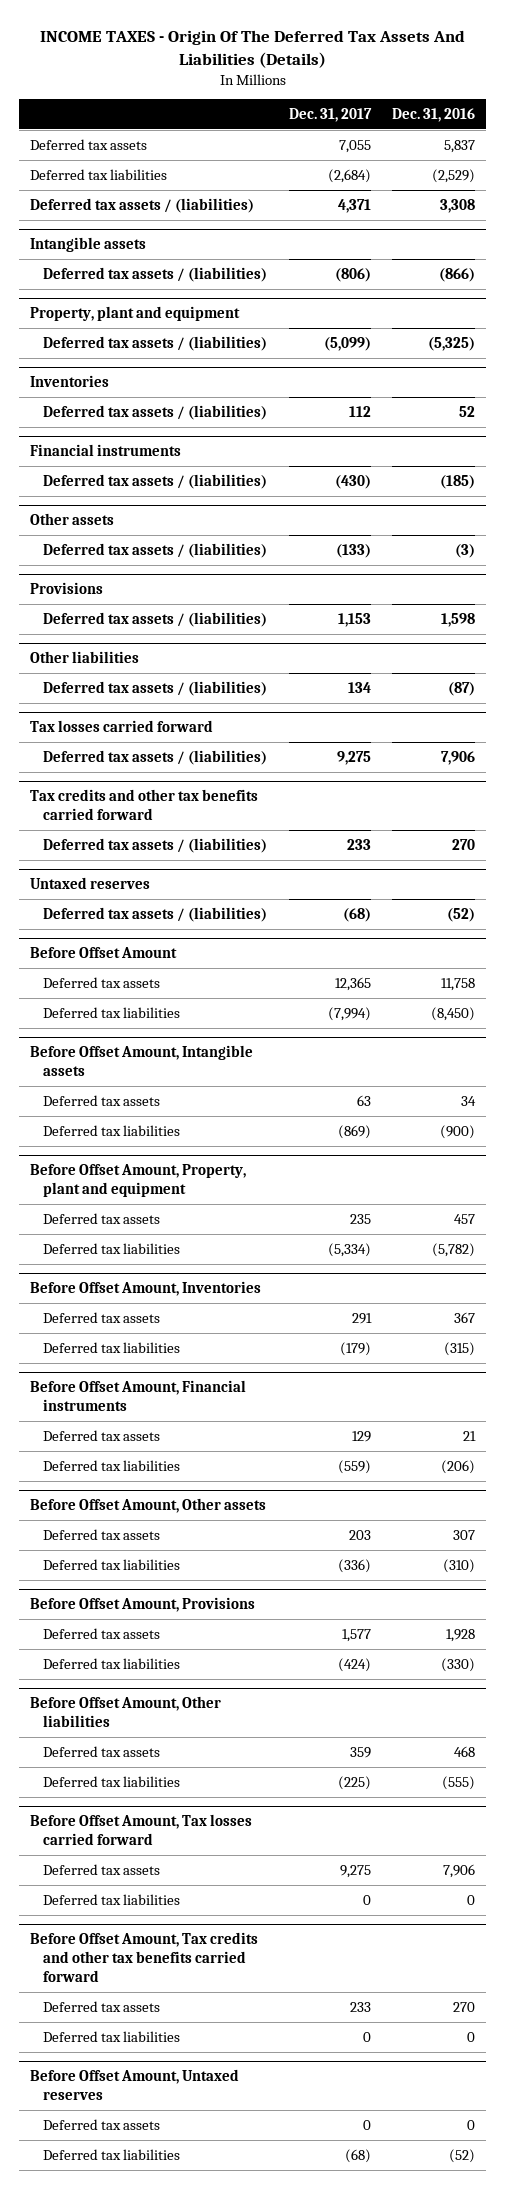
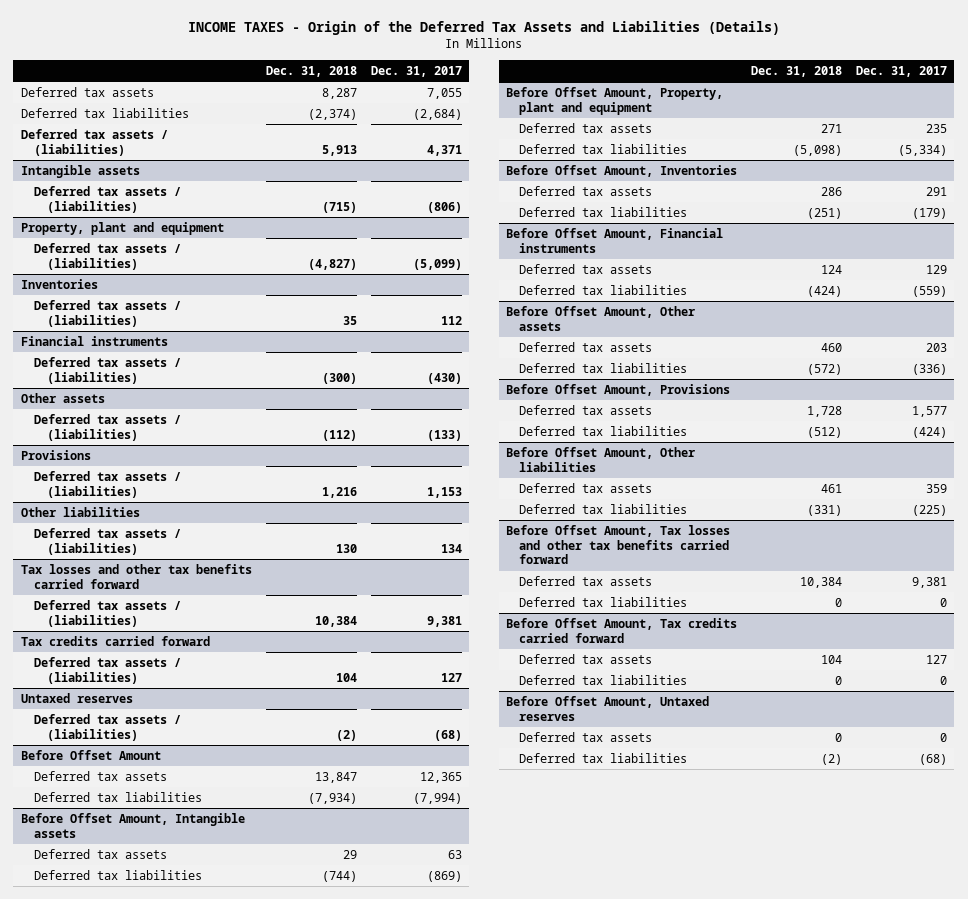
- INCOME TAXES - Origin Of The Deferred Tax Assets And Liabilities (Details)
+ INCOME TAXES - Origin of the Deferred Tax Assets and Liabilities (Details)
- | Dec. 31, 2017 | Dec. 31, 2016
+ | Dec. 31, 2018 | Dec. 31, 2017
- Tax losses carried forward
- Deferred tax assets / (liabilities) | 9,275 | 7,906
- Tax credits and other tax benefits carried forward
- Deferred tax assets / (liabilities) | 233 | 270
+ Tax losses and other tax benefits carried forward
+ Deferred tax assets / (liabilities) | 10,384 | 9,381
+ Tax credits carried forward
+ Deferred tax assets / (liabilities) | 104 | 127
- Before Offset Amount, Tax losses carried forward
- Deferred tax assets | 9,275 | 7,906
+ Before Offset Amount, Tax losses and other tax benefits carried forward
+ Deferred tax assets | 10,384 | 9,381
- Before Offset Amount, Tax credits and other tax benefits carried forward
- Deferred tax assets | 233 | 270
+ Before Offset Amount, Tax credits carried forward
+ Deferred tax assets | 104 | 127

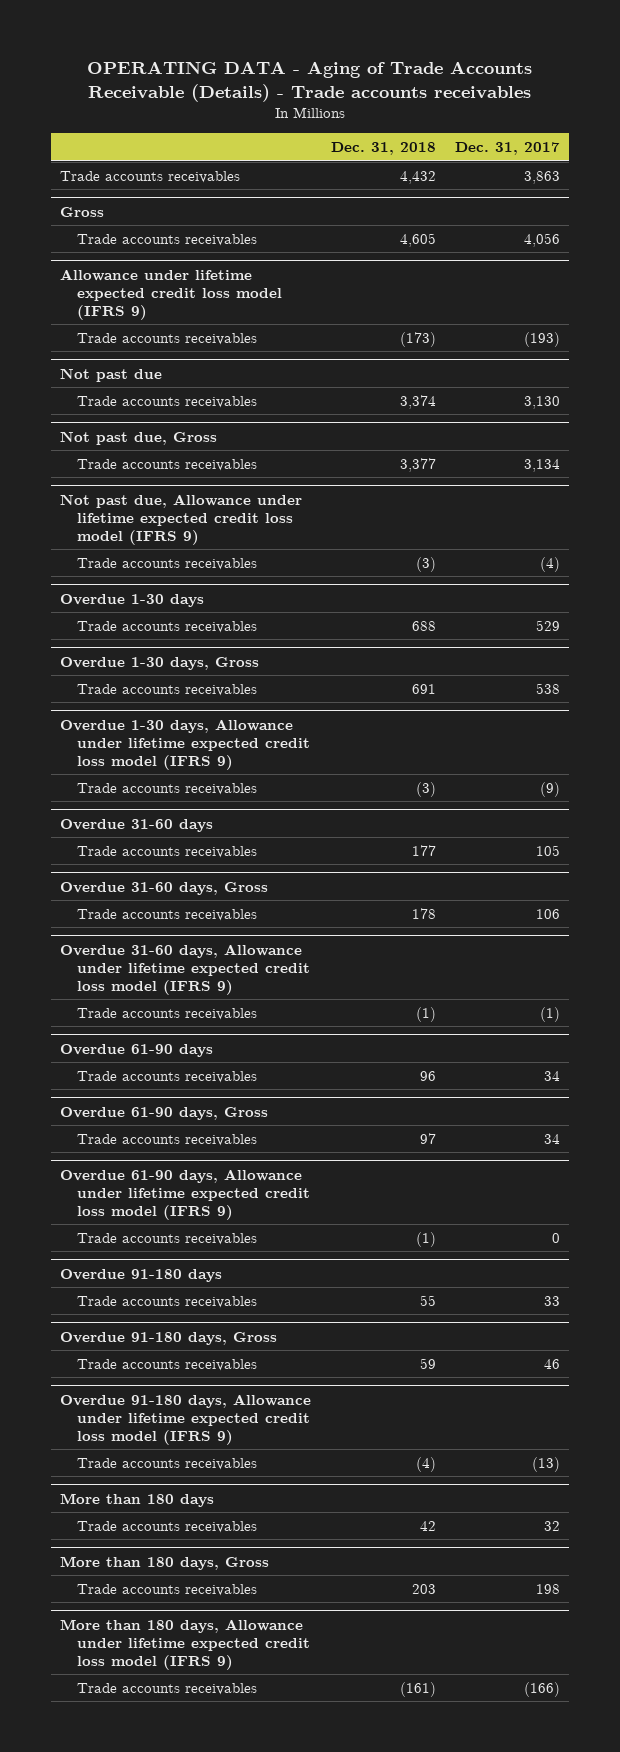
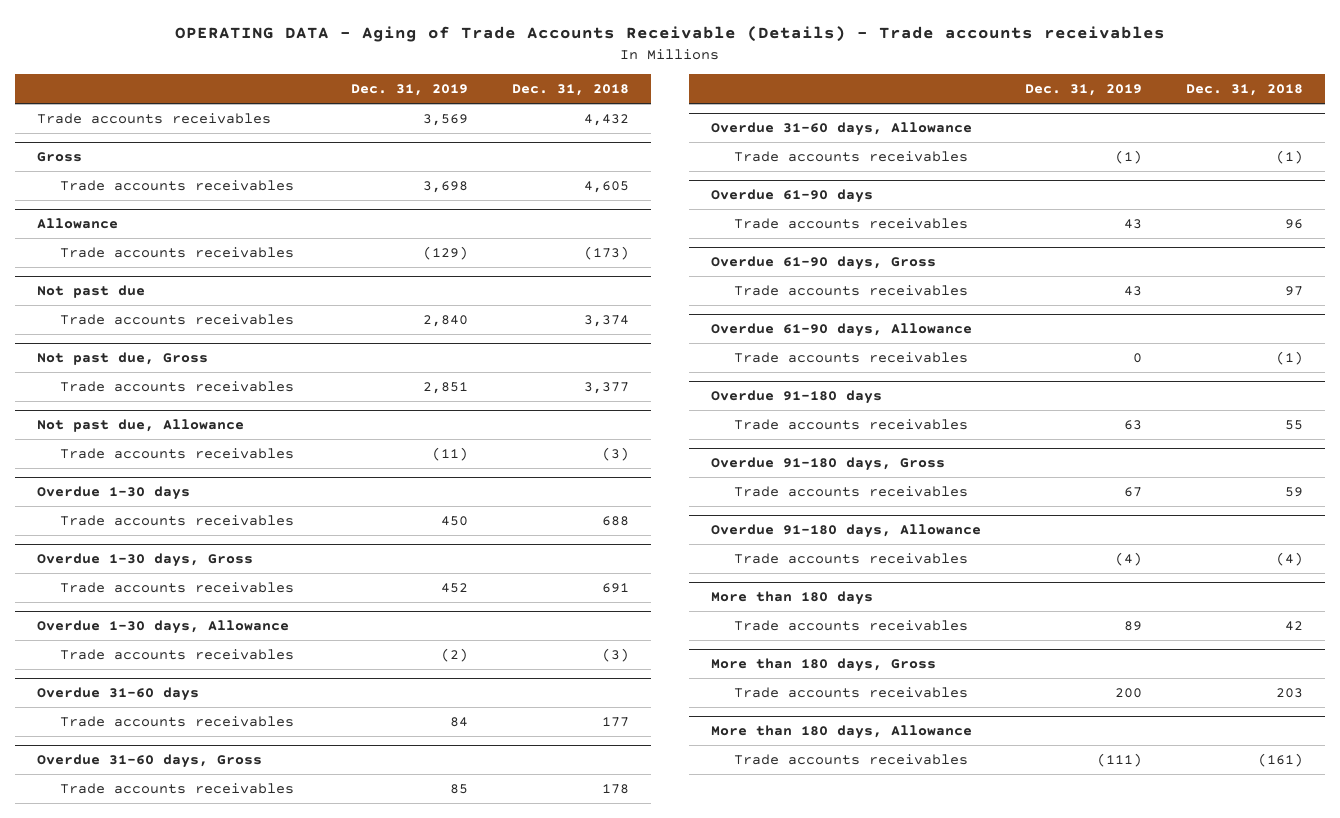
- | Dec. 31, 2018 | Dec. 31, 2017
+ | Dec. 31, 2019 | Dec. 31, 2018
- Allowance under lifetime expected credit loss model (IFRS 9)
+ Allowance
- Not past due, Allowance under lifetime expected credit loss model (IFRS 9)
+ Not past due, Allowance
- Overdue 1-30 days, Allowance under lifetime expected credit loss model (IFRS 9)
+ Overdue 1-30 days, Allowance
- Overdue 31-60 days, Allowance under lifetime expected credit loss model (IFRS 9)
+ Overdue 31-60 days, Allowance
- Overdue 61-90 days, Allowance under lifetime expected credit loss model (IFRS 9)
+ Overdue 61-90 days, Allowance
- Overdue 91-180 days, Allowance under lifetime expected credit loss model (IFRS 9)
+ Overdue 91-180 days, Allowance
- More than 180 days, Allowance under lifetime expected credit loss model (IFRS 9)
+ More than 180 days, Allowance

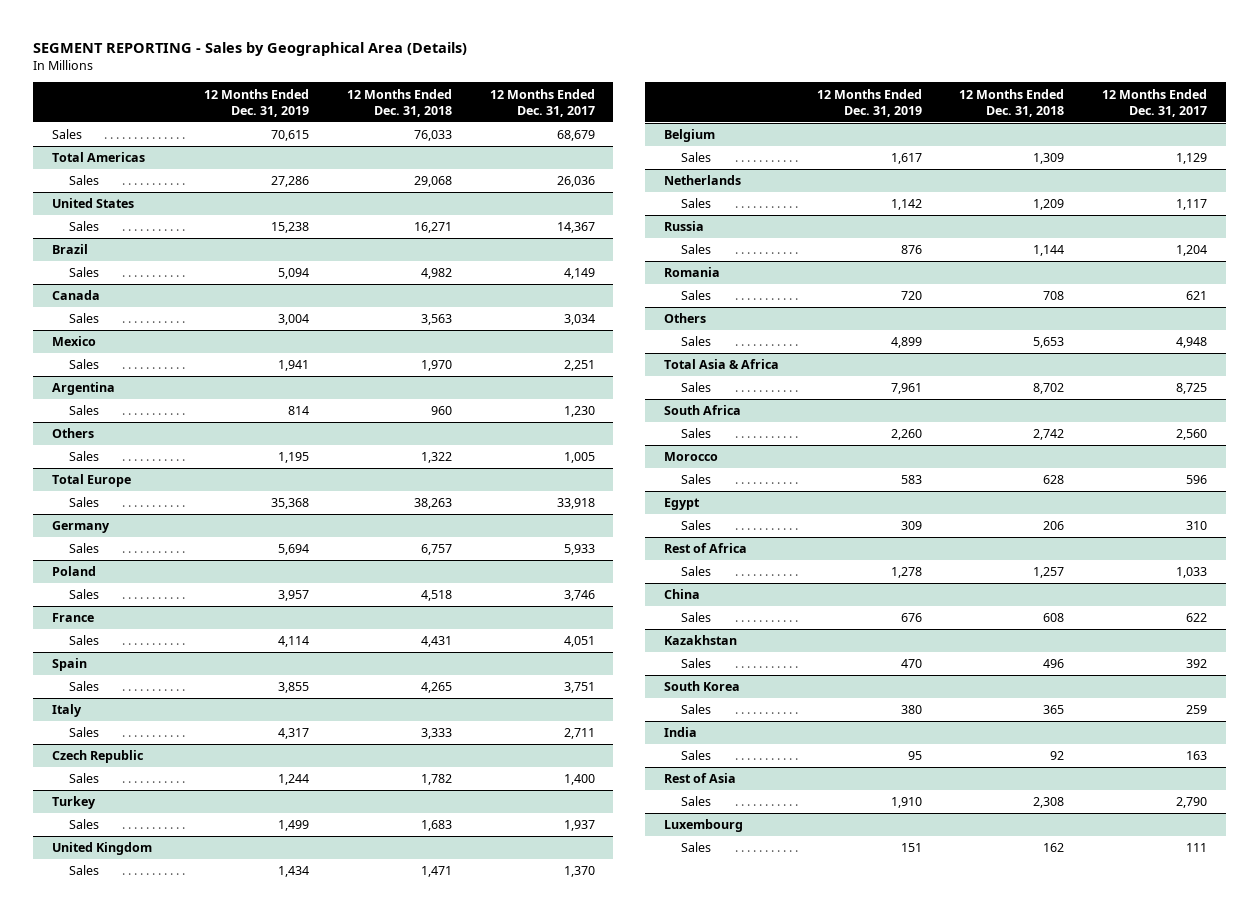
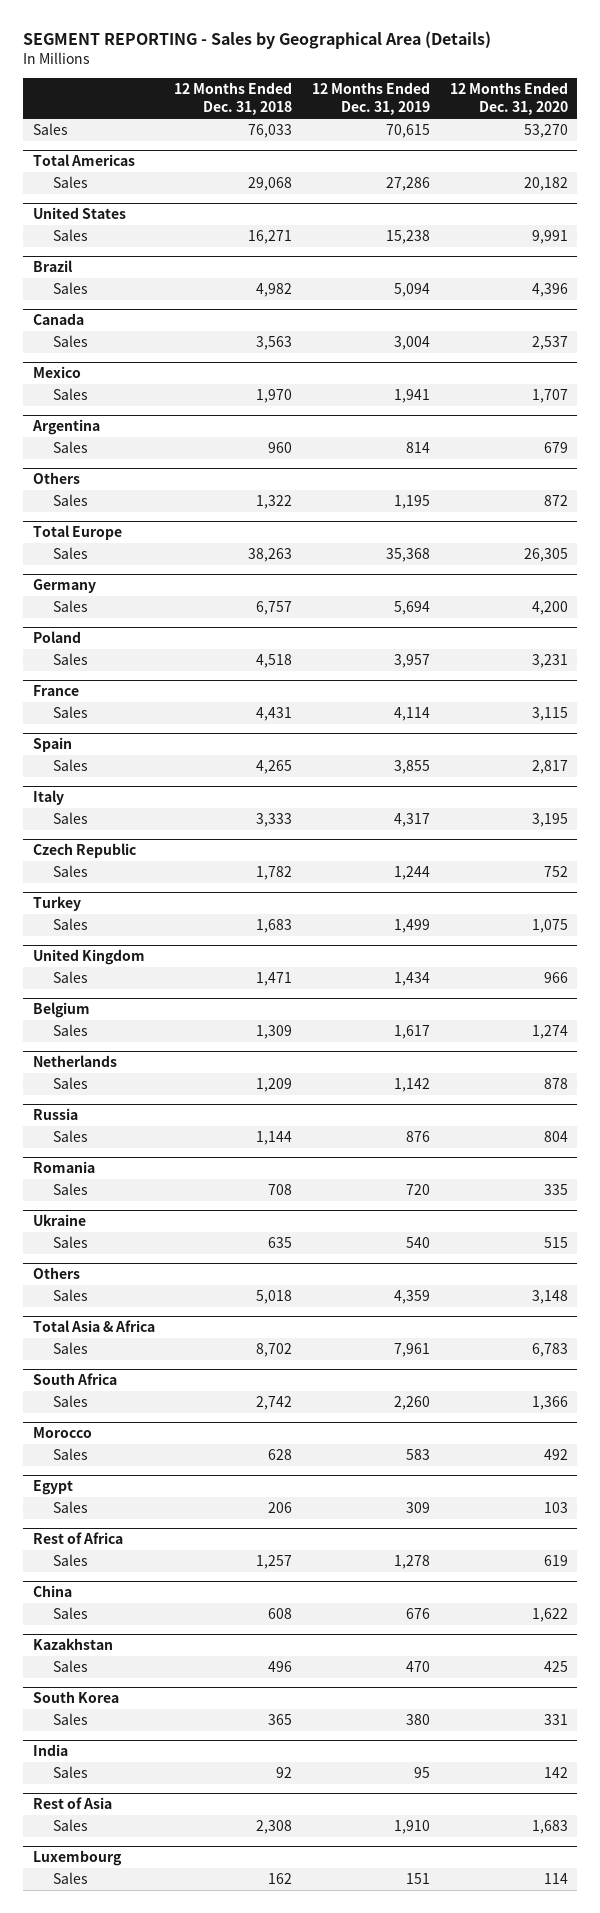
- | 12 Months Ended Dec. 31, 2019 | 12 Months Ended Dec. 31, 2018 | 12 Months Ended Dec. 31, 2017
+ | 12 Months Ended Dec. 31, 2018 | 12 Months Ended Dec. 31, 2019 | 12 Months Ended Dec. 31, 2020
+ Ukraine
+ Sales | 635 | 540 | 515
@ Others
- Sales | 4,899 | 5,653 | 4,948
+ Sales | 5,018 | 4,359 | 3,148

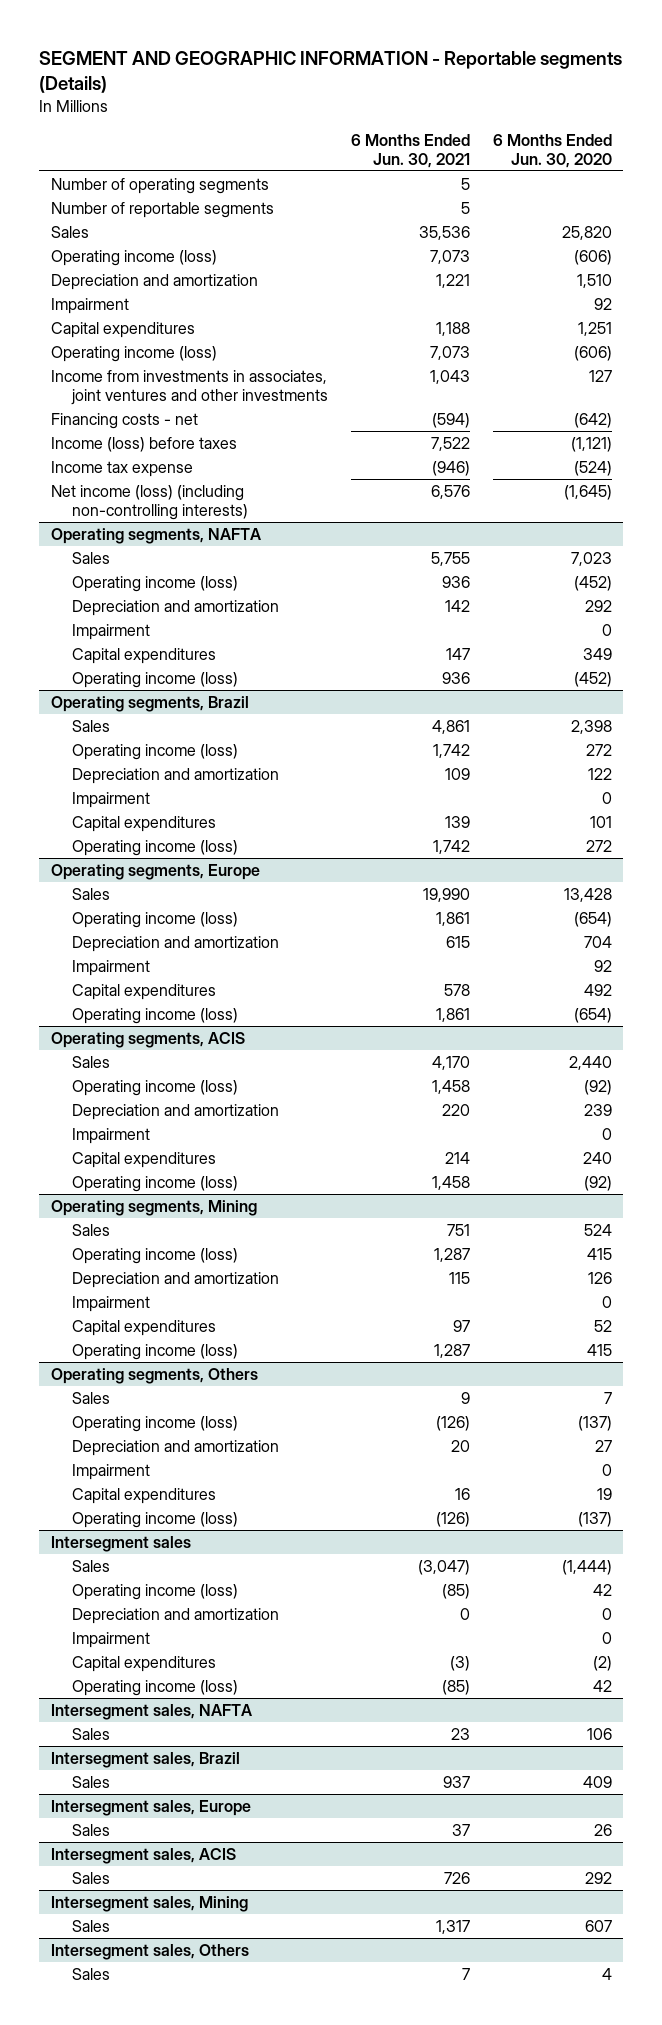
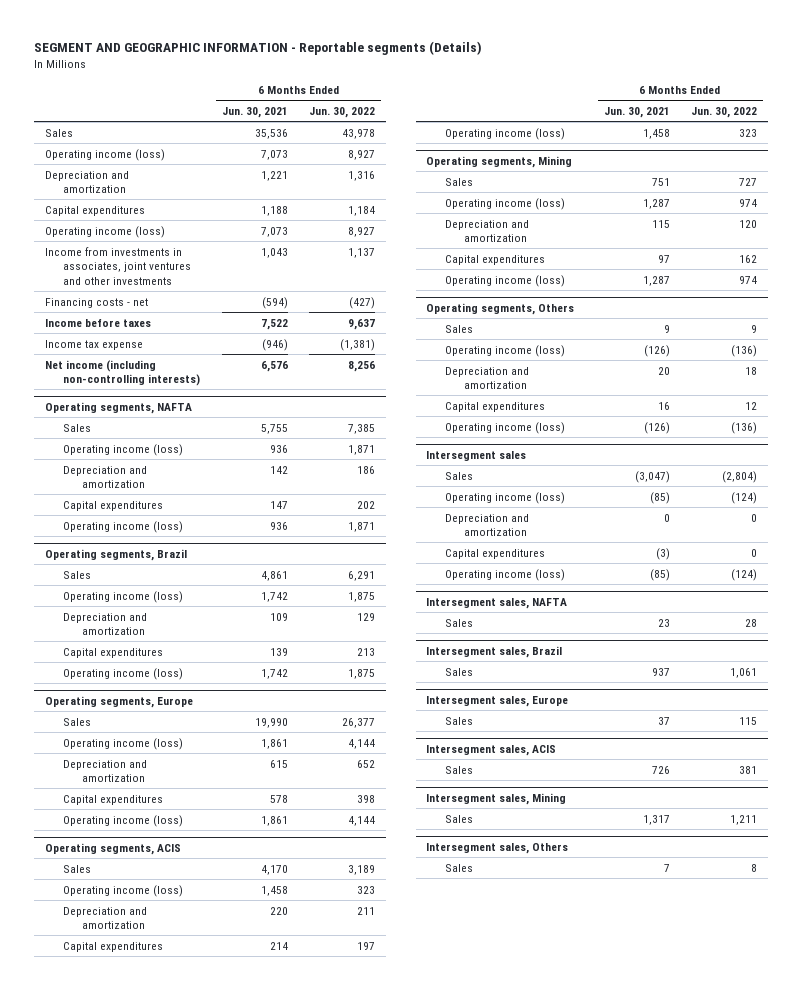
- | 6 Months Ended Jun. 30, 2021 | 6 Months Ended Jun. 30, 2020
+ | 6 Months Ended Jun. 30, 2021 | 6 Months Ended Jun. 30, 2022
- Number of operating segments | 5 |
- Number of reportable segments | 5 |
- Impairment | | 92
- Income (loss) before taxes | 7,522 | (1,121)
+ Income before taxes | 7,522 | 9,637
- Net income (loss) (including non-controlling interests) | 6,576 | (1,645)
+ Net income (including non-controlling interests) | 6,576 | 8,256
@ Operating segments, NAFTA
- Impairment | | 0
@ Operating segments, Brazil
- Impairment | | 0
@ Operating segments, Europe
- Impairment | | 92
@ Operating segments, ACIS
- Impairment | | 0
@ Operating segments, Mining
- Impairment | | 0
@ Operating segments, Others
- Impairment | | 0
@ Intersegment sales
- Impairment | | 0

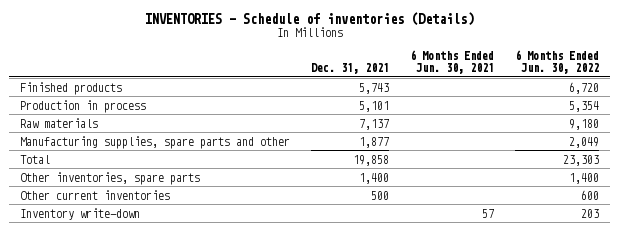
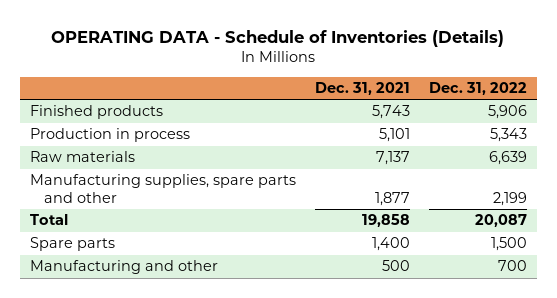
- INVENTORIES - Schedule of inventories (Details)
+ OPERATING DATA - Schedule of Inventories (Details)
- | Dec. 31, 2021 | 6 Months Ended Jun. 30, 2021 | 6 Months Ended Jun. 30, 2022
+ | Dec. 31, 2021 | Dec. 31, 2022
- Other inventories, spare parts | 1,400 | | 1,400
- Other current inventories | 500 | | 600
- Inventory write-down | | 57 | 203
+ Spare parts | 1,400 | 1,500
+ Manufacturing and other | 500 | 700

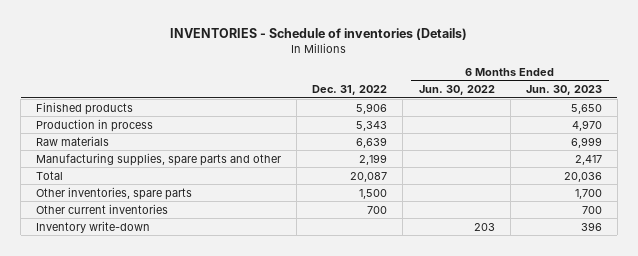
- OPERATING DATA - Schedule of Inventories (Details)
+ INVENTORIES - Schedule of inventories (Details)
- | Dec. 31, 2021 | Dec. 31, 2022
+ | Dec. 31, 2022 | 6 Months Ended Jun. 30, 2022 | 6 Months Ended Jun. 30, 2023
- Spare parts | 1,400 | 1,500
- Manufacturing and other | 500 | 700
+ Other inventories, spare parts | 1,500 | | 1,700
+ Other current inventories | 700 | | 700
+ Inventory write-down | | 203 | 396

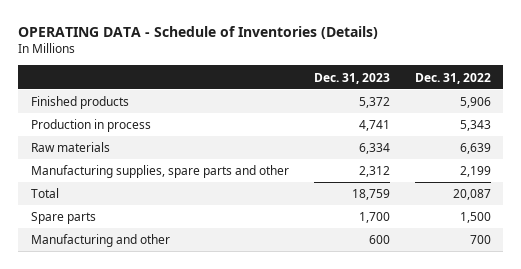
- INVENTORIES - Schedule of inventories (Details)
+ OPERATING DATA - Schedule of Inventories (Details)
- | Dec. 31, 2022 | 6 Months Ended Jun. 30, 2022 | 6 Months Ended Jun. 30, 2023
+ | Dec. 31, 2023 | Dec. 31, 2022
- Other inventories, spare parts | 1,500 | | 1,700
- Other current inventories | 700 | | 700
- Inventory write-down | | 203 | 396
+ Spare parts | 1,700 | 1,500
+ Manufacturing and other | 600 | 700

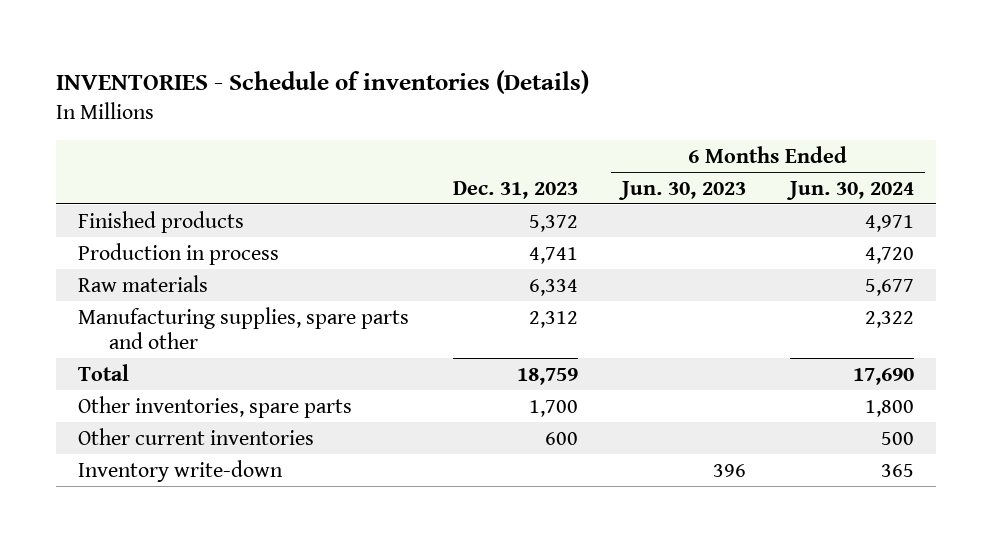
- OPERATING DATA - Schedule of Inventories (Details)
+ INVENTORIES - Schedule of inventories (Details)
- | Dec. 31, 2023 | Dec. 31, 2022
+ | Dec. 31, 2023 | 6 Months Ended Jun. 30, 2023 | 6 Months Ended Jun. 30, 2024
- Spare parts | 1,700 | 1,500
- Manufacturing and other | 600 | 700
+ Other inventories, spare parts | 1,700 | | 1,800
+ Other current inventories | 600 | | 500
+ Inventory write-down | | 396 | 365

